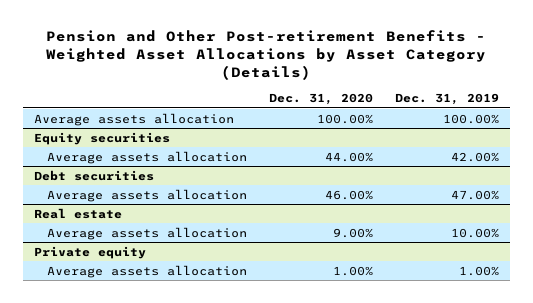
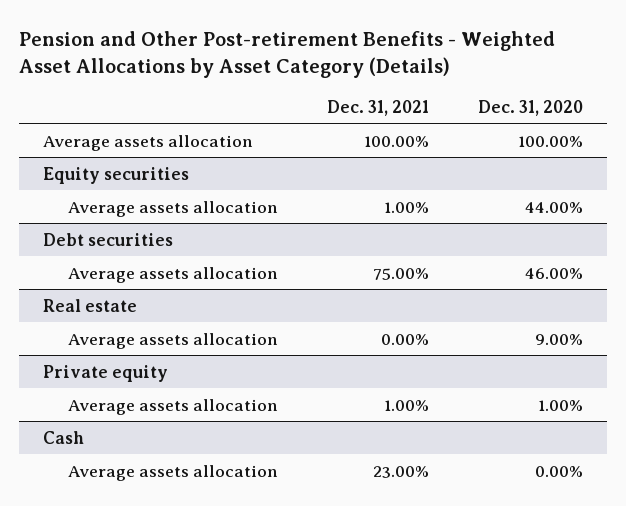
- | Dec. 31, 2020 | Dec. 31, 2019
+ | Dec. 31, 2021 | Dec. 31, 2020
+ Cash
+ Average assets allocation | 23.00% | 0.00%

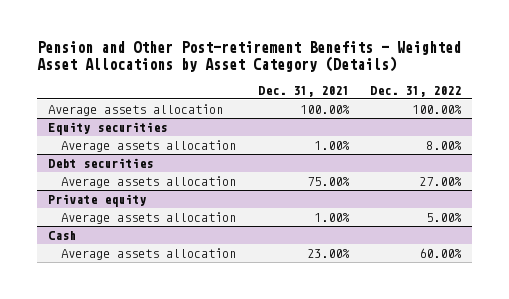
- | Dec. 31, 2021 | Dec. 31, 2020
+ | Dec. 31, 2021 | Dec. 31, 2022
- Real estate
- Average assets allocation | 0.00% | 9.00%

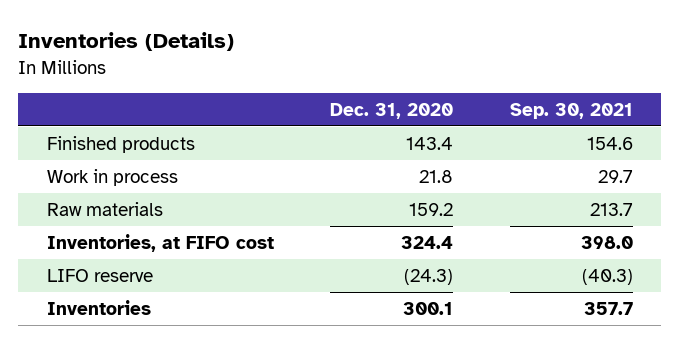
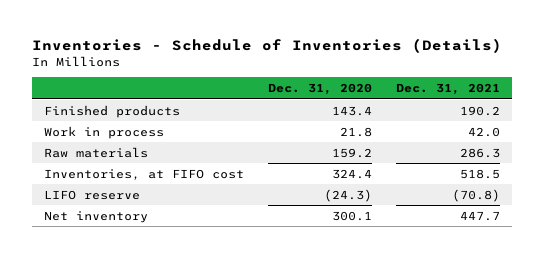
- Inventories (Details)
+ Inventories - Schedule of Inventories (Details)
- | Dec. 31, 2020 | Sep. 30, 2021
+ | Dec. 31, 2020 | Dec. 31, 2021
- Inventories | 300.1 | 357.7
+ Net inventory | 300.1 | 447.7

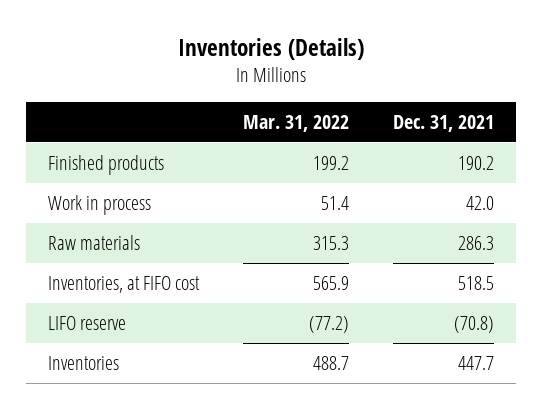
- Inventories - Schedule of Inventories (Details)
+ Inventories (Details)
- | Dec. 31, 2020 | Dec. 31, 2021
+ | Mar. 31, 2022 | Dec. 31, 2021
- Net inventory | 300.1 | 447.7
+ Inventories | 488.7 | 447.7

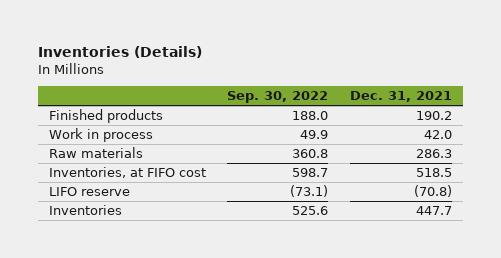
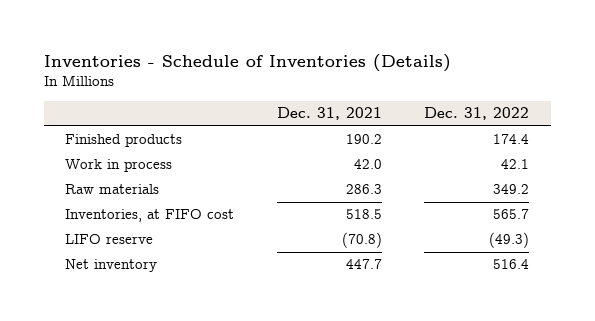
- Inventories (Details)
+ Inventories - Schedule of Inventories (Details)
- | Sep. 30, 2022 | Dec. 31, 2021
+ | Dec. 31, 2021 | Dec. 31, 2022
- Inventories | 525.6 | 447.7
+ Net inventory | 447.7 | 516.4

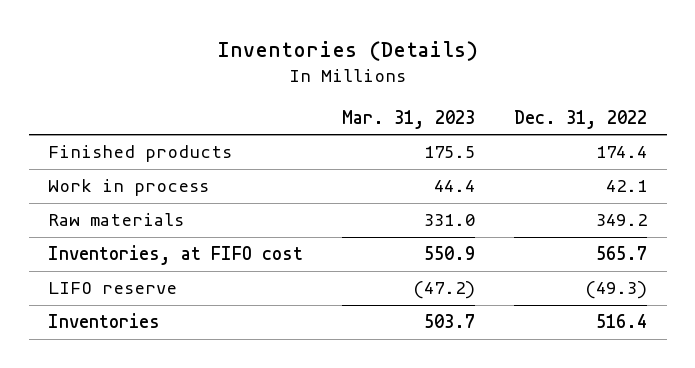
- Inventories - Schedule of Inventories (Details)
+ Inventories (Details)
- | Dec. 31, 2021 | Dec. 31, 2022
+ | Mar. 31, 2023 | Dec. 31, 2022
- Net inventory | 447.7 | 516.4
+ Inventories | 503.7 | 516.4

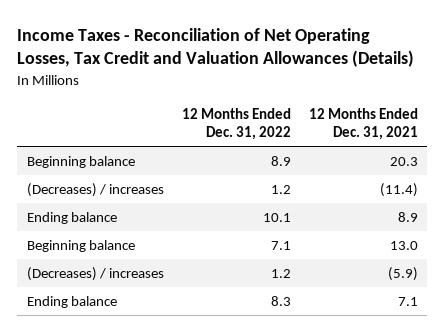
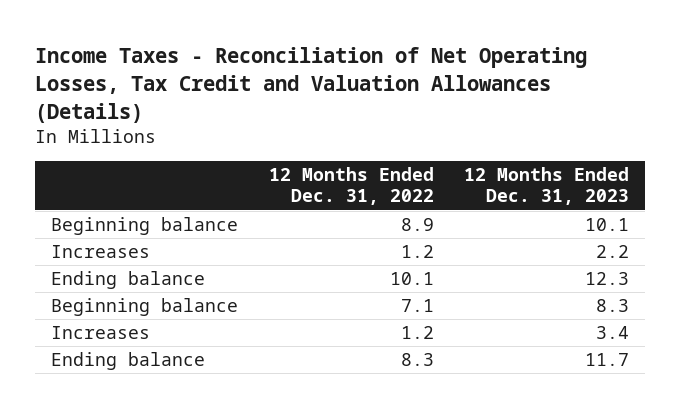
- | 12 Months Ended Dec. 31, 2022 | 12 Months Ended Dec. 31, 2021
+ | 12 Months Ended Dec. 31, 2022 | 12 Months Ended Dec. 31, 2023
- (Decreases) / increases | 1.2 | (11.4)
+ Increases | 1.2 | 2.2
- (Decreases) / increases | 1.2 | (5.9)
+ Increases | 1.2 | 3.4

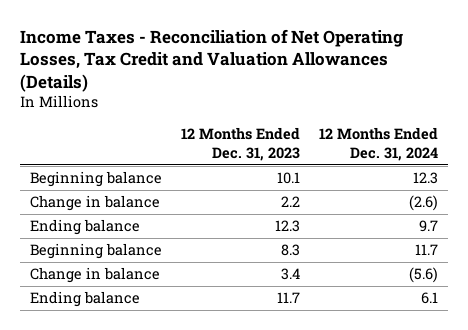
- | 12 Months Ended Dec. 31, 2022 | 12 Months Ended Dec. 31, 2023
+ | 12 Months Ended Dec. 31, 2023 | 12 Months Ended Dec. 31, 2024
- Increases | 1.2 | 2.2
+ Change in balance | 2.2 | (2.6)
- Increases | 1.2 | 3.4
+ Change in balance | 3.4 | (5.6)

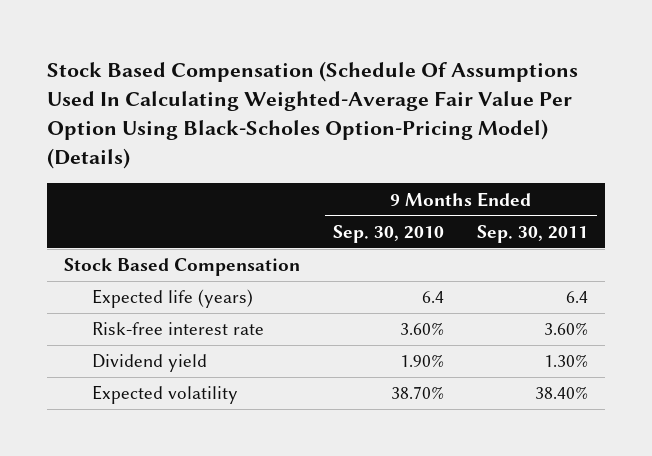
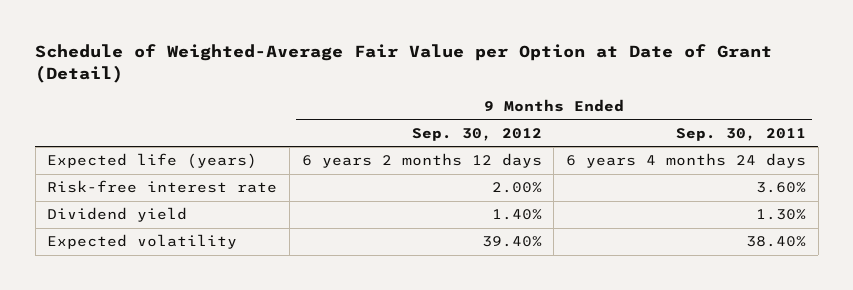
- Stock Based Compensation (Schedule Of Assumptions Used In Calculating Weighted-Average Fair Value Per Option Using Black-Scholes Option-Pricing Model) (Details)
+ Schedule of Weighted-Average Fair Value per Option at Date of Grant (Detail)
- | 9 Months Ended Sep. 30, 2010 | 9 Months Ended Sep. 30, 2011
+ | 9 Months Ended Sep. 30, 2012 | 9 Months Ended Sep. 30, 2011
- Stock Based Compensation
- Expected life (years) | 6.4 | 6.4
+ Expected life (years) | 6 years 2 months 12 days | 6 years 4 months 24 days

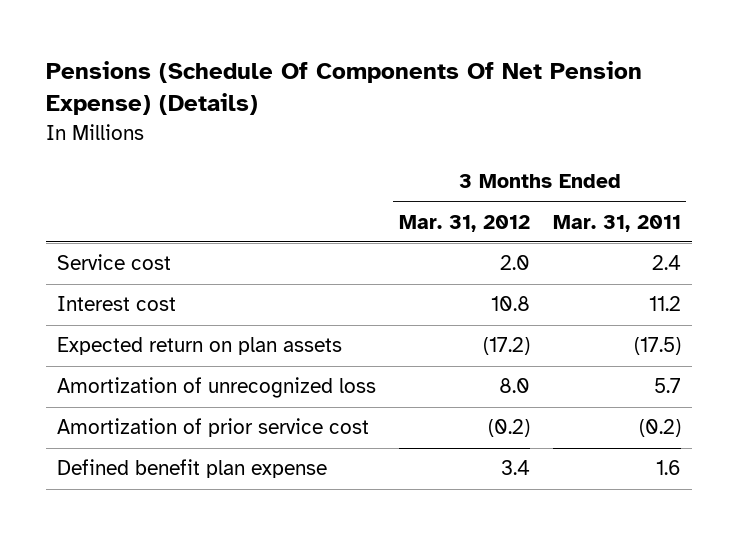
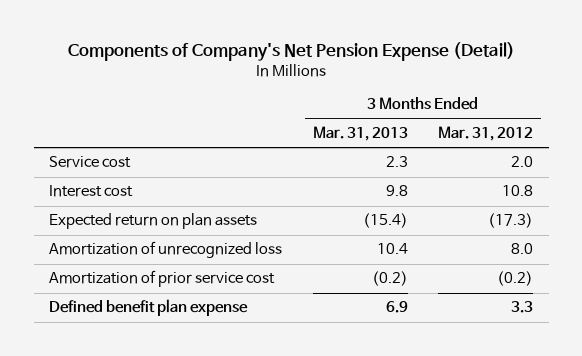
- Pensions (Schedule Of Components Of Net Pension Expense) (Details)
+ Components of Company's Net Pension Expense (Detail)
- | 3 Months Ended Mar. 31, 2012 | 3 Months Ended Mar. 31, 2011
+ | 3 Months Ended Mar. 31, 2013 | 3 Months Ended Mar. 31, 2012
- Expected return on plan assets | (17.2) | (17.5)
+ Expected return on plan assets | (15.4) | (17.3)
- Defined benefit plan expense | 3.4 | 1.6
+ Defined benefit plan expense | 6.9 | 3.3

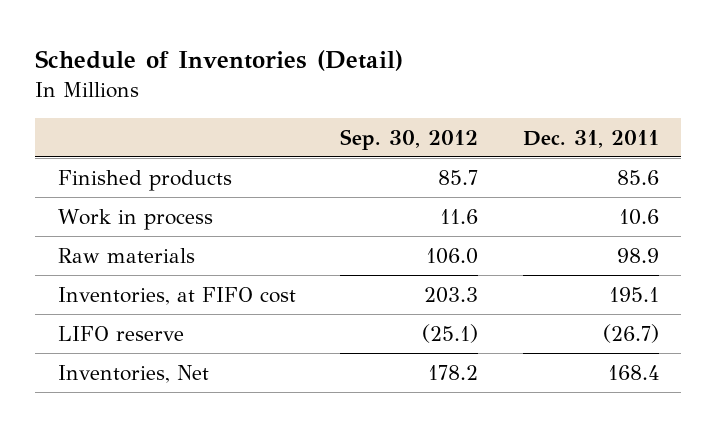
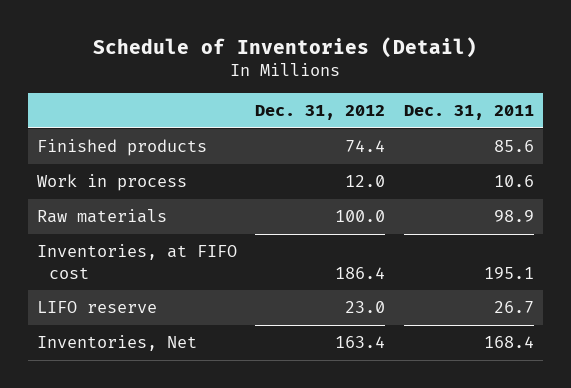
- | Sep. 30, 2012 | Dec. 31, 2011
+ | Dec. 31, 2012 | Dec. 31, 2011
- LIFO reserve | (25.1) | (26.7)
+ LIFO reserve | 23.0 | 26.7

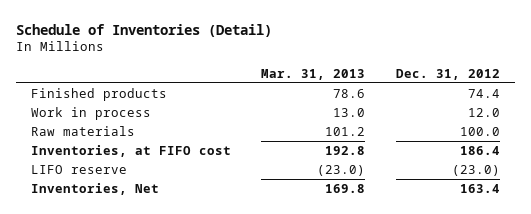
- | Dec. 31, 2012 | Dec. 31, 2011
+ | Mar. 31, 2013 | Dec. 31, 2012
- LIFO reserve | 23.0 | 26.7
+ LIFO reserve | (23.0) | (23.0)

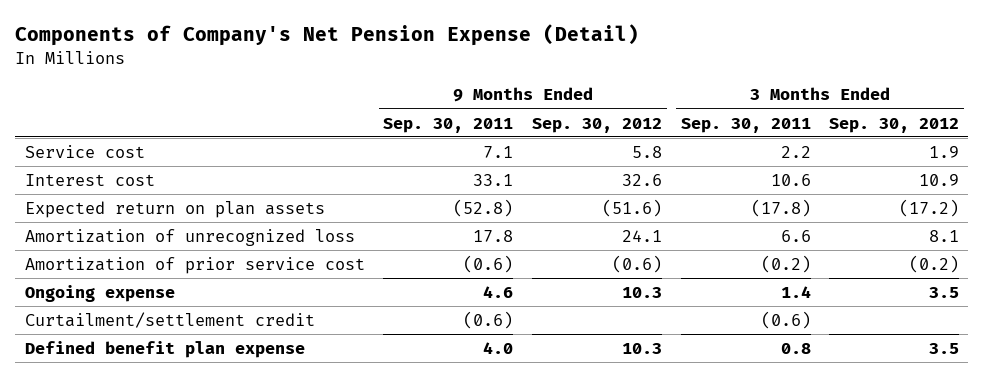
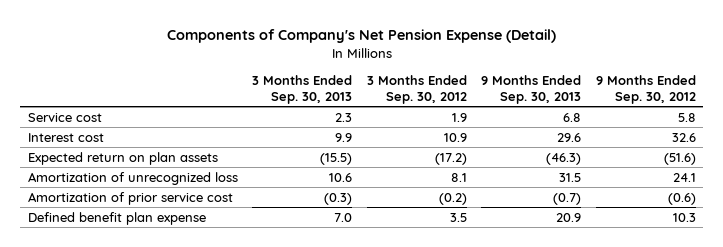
- | 9 Months Ended Sep. 30, 2011 | 9 Months Ended Sep. 30, 2012 | 3 Months Ended Sep. 30, 2011 | 3 Months Ended Sep. 30, 2012
+ | 3 Months Ended Sep. 30, 2013 | 3 Months Ended Sep. 30, 2012 | 9 Months Ended Sep. 30, 2013 | 9 Months Ended Sep. 30, 2012
- Ongoing expense | 4.6 | 10.3 | 1.4 | 3.5
- Curtailment/settlement credit | (0.6) | | (0.6) |

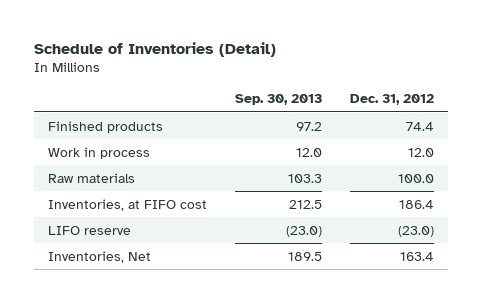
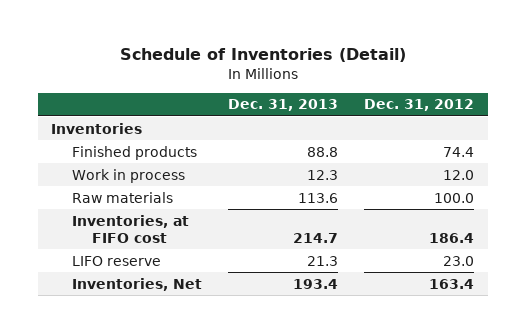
- | Sep. 30, 2013 | Dec. 31, 2012
+ | Dec. 31, 2013 | Dec. 31, 2012
+ Inventories
- LIFO reserve | (23.0) | (23.0)
+ LIFO reserve | 21.3 | 23.0

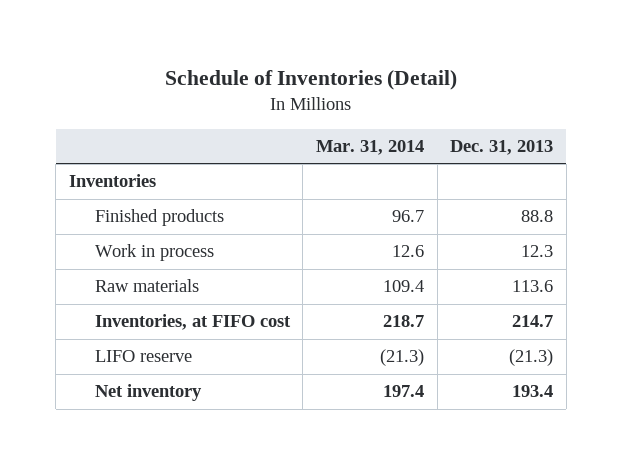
- | Dec. 31, 2013 | Dec. 31, 2012
+ | Mar. 31, 2014 | Dec. 31, 2013
- LIFO reserve | 21.3 | 23.0
- Inventories, Net | 193.4 | 163.4
+ LIFO reserve | (21.3) | (21.3)
+ Net inventory | 197.4 | 193.4

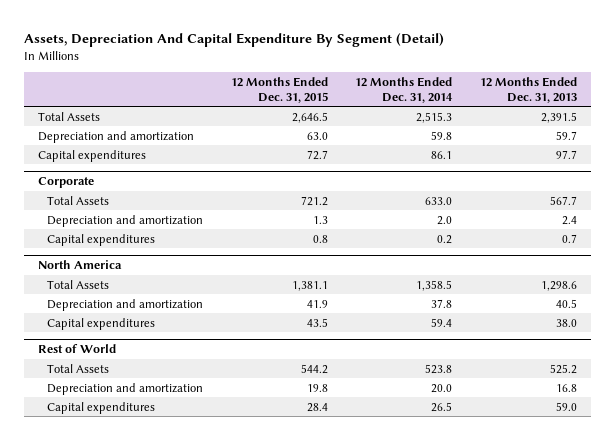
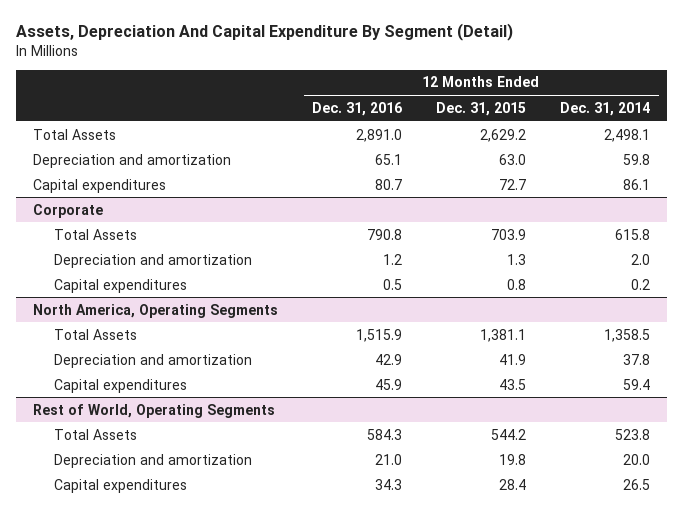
- | 12 Months Ended Dec. 31, 2015 | 12 Months Ended Dec. 31, 2014 | 12 Months Ended Dec. 31, 2013
+ | 12 Months Ended Dec. 31, 2016 | 12 Months Ended Dec. 31, 2015 | 12 Months Ended Dec. 31, 2014
- Total Assets | 2,646.5 | 2,515.3 | 2,391.5
+ Total Assets | 2,891.0 | 2,629.2 | 2,498.1
@ Corporate
- Total Assets | 721.2 | 633.0 | 567.7
+ Total Assets | 790.8 | 703.9 | 615.8
- North America
+ North America, Operating Segments
- Rest of World
+ Rest of World, Operating Segments

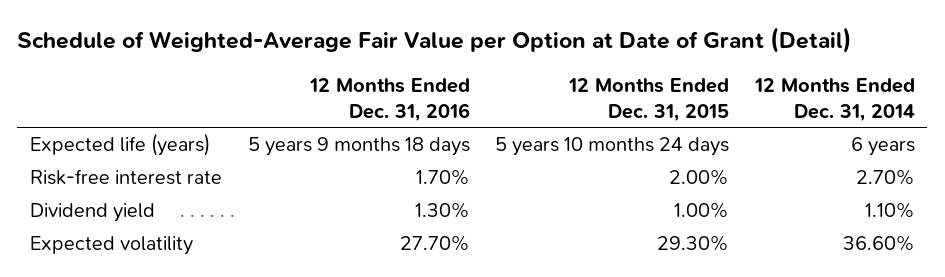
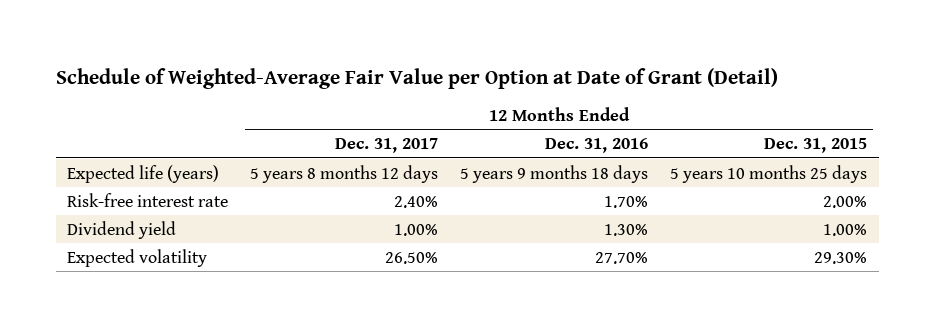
- | 12 Months Ended Dec. 31, 2016 | 12 Months Ended Dec. 31, 2015 | 12 Months Ended Dec. 31, 2014
+ | 12 Months Ended Dec. 31, 2017 | 12 Months Ended Dec. 31, 2016 | 12 Months Ended Dec. 31, 2015
- Expected life (years) | 5 years 9 months 18 days | 5 years 10 months 24 days | 6 years
+ Expected life (years) | 5 years 8 months 12 days | 5 years 9 months 18 days | 5 years 10 months 25 days

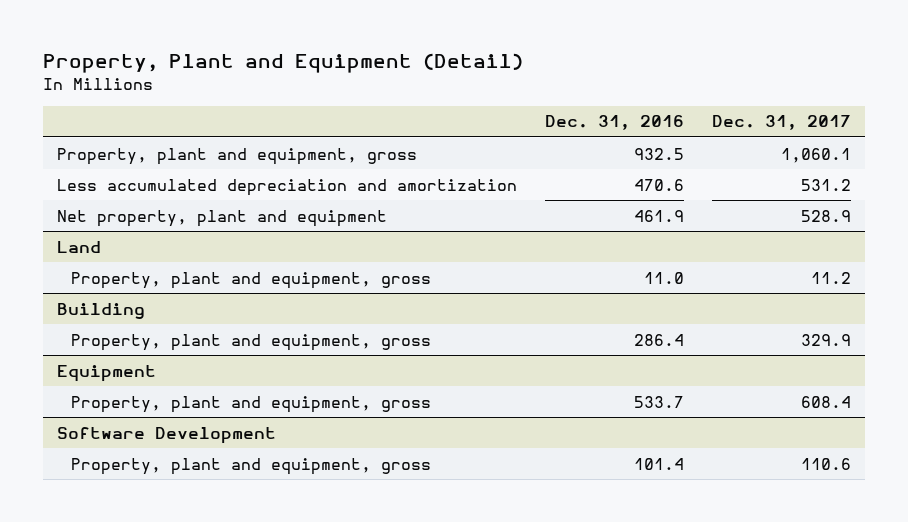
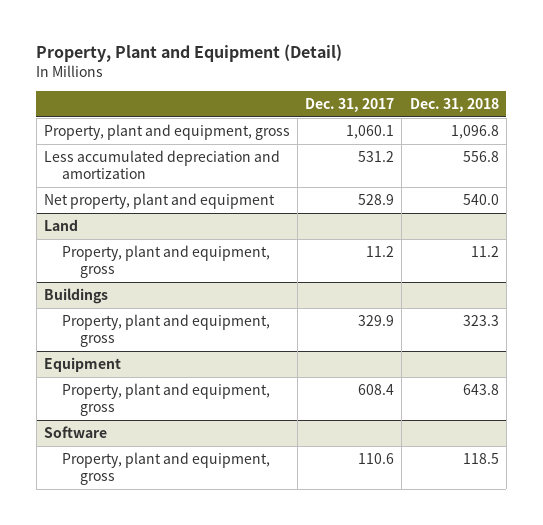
- | Dec. 31, 2016 | Dec. 31, 2017
+ | Dec. 31, 2017 | Dec. 31, 2018
- Building
+ Buildings
- Software Development
+ Software

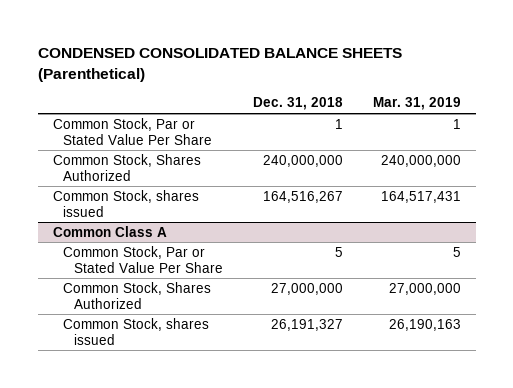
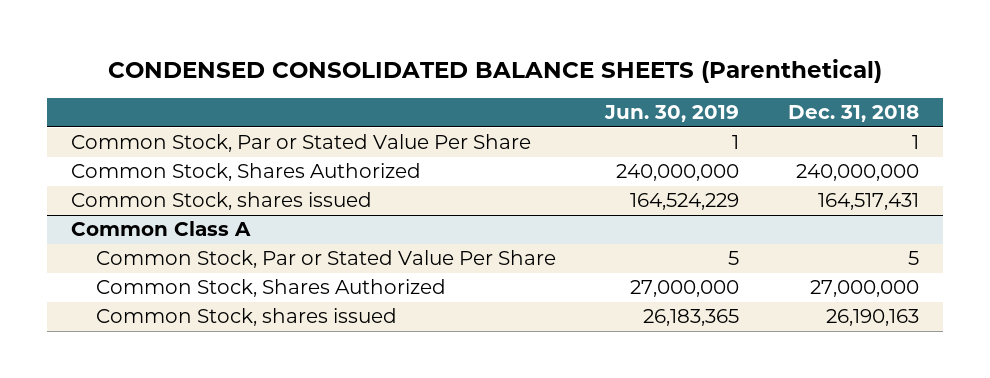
- | Dec. 31, 2018 | Mar. 31, 2019
+ | Jun. 30, 2019 | Dec. 31, 2018
- Common Stock, shares issued | 164,516,267 | 164,517,431
+ Common Stock, shares issued | 164,524,229 | 164,517,431
@ Common Class A
- Common Stock, shares issued | 26,191,327 | 26,190,163
+ Common Stock, shares issued | 26,183,365 | 26,190,163

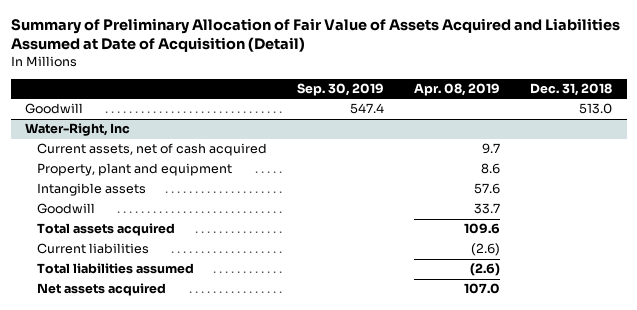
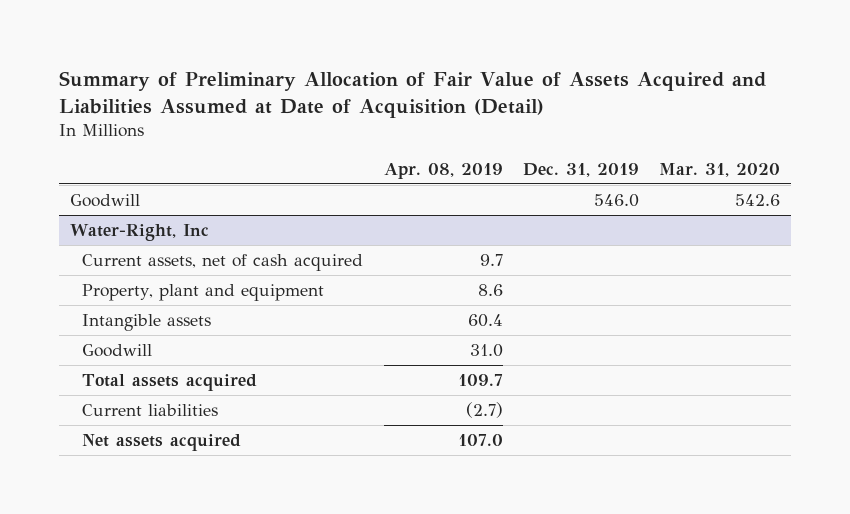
- | Sep. 30, 2019 | Apr. 08, 2019 | Dec. 31, 2018
+ | Apr. 08, 2019 | Dec. 31, 2019 | Mar. 31, 2020
@ Water-Right, Inc
- Intangible assets | | 57.6 |
- Goodwill | | 33.7 |
- Total assets acquired | | 109.6 |
- Current liabilities | | (2.6) |
- Total liabilities assumed | | (2.6) |
+ Intangible assets | 60.4 | |
+ Goodwill | 31.0 | |
+ Total assets acquired | 109.7 | |
+ Current liabilities | (2.7) | |

